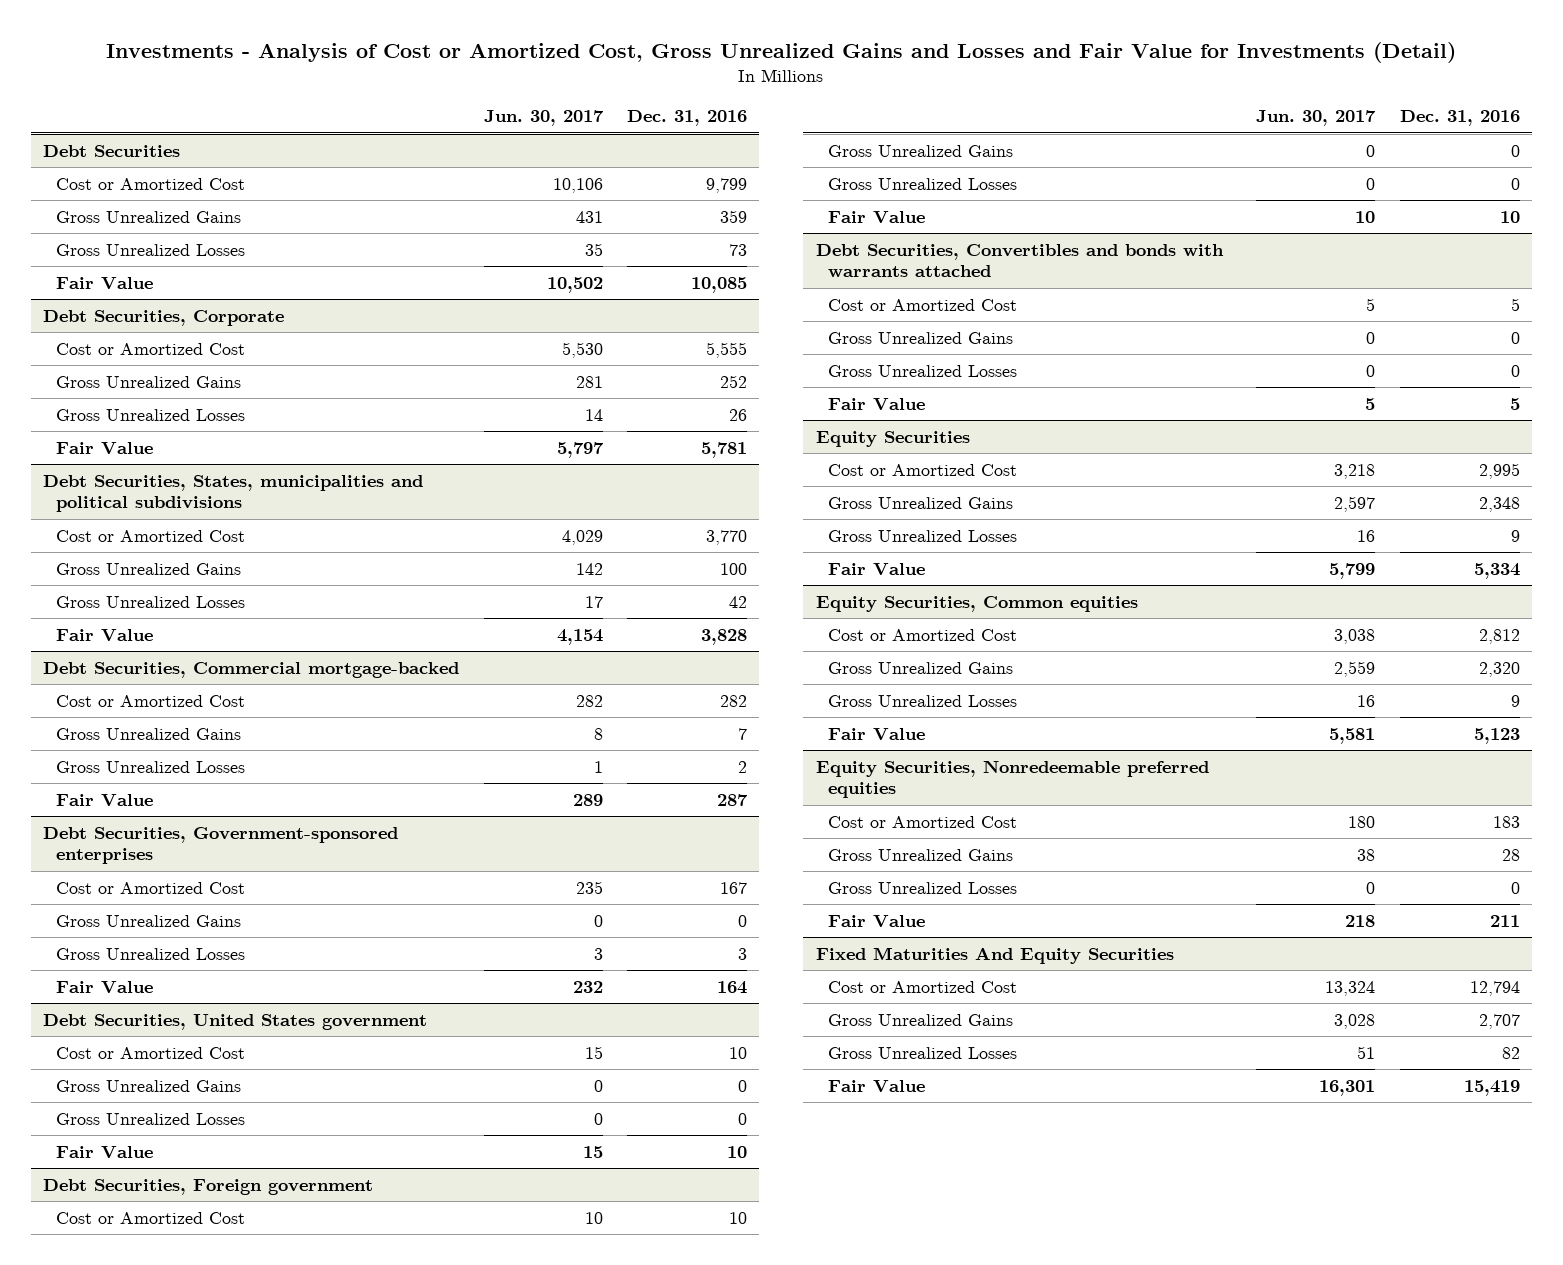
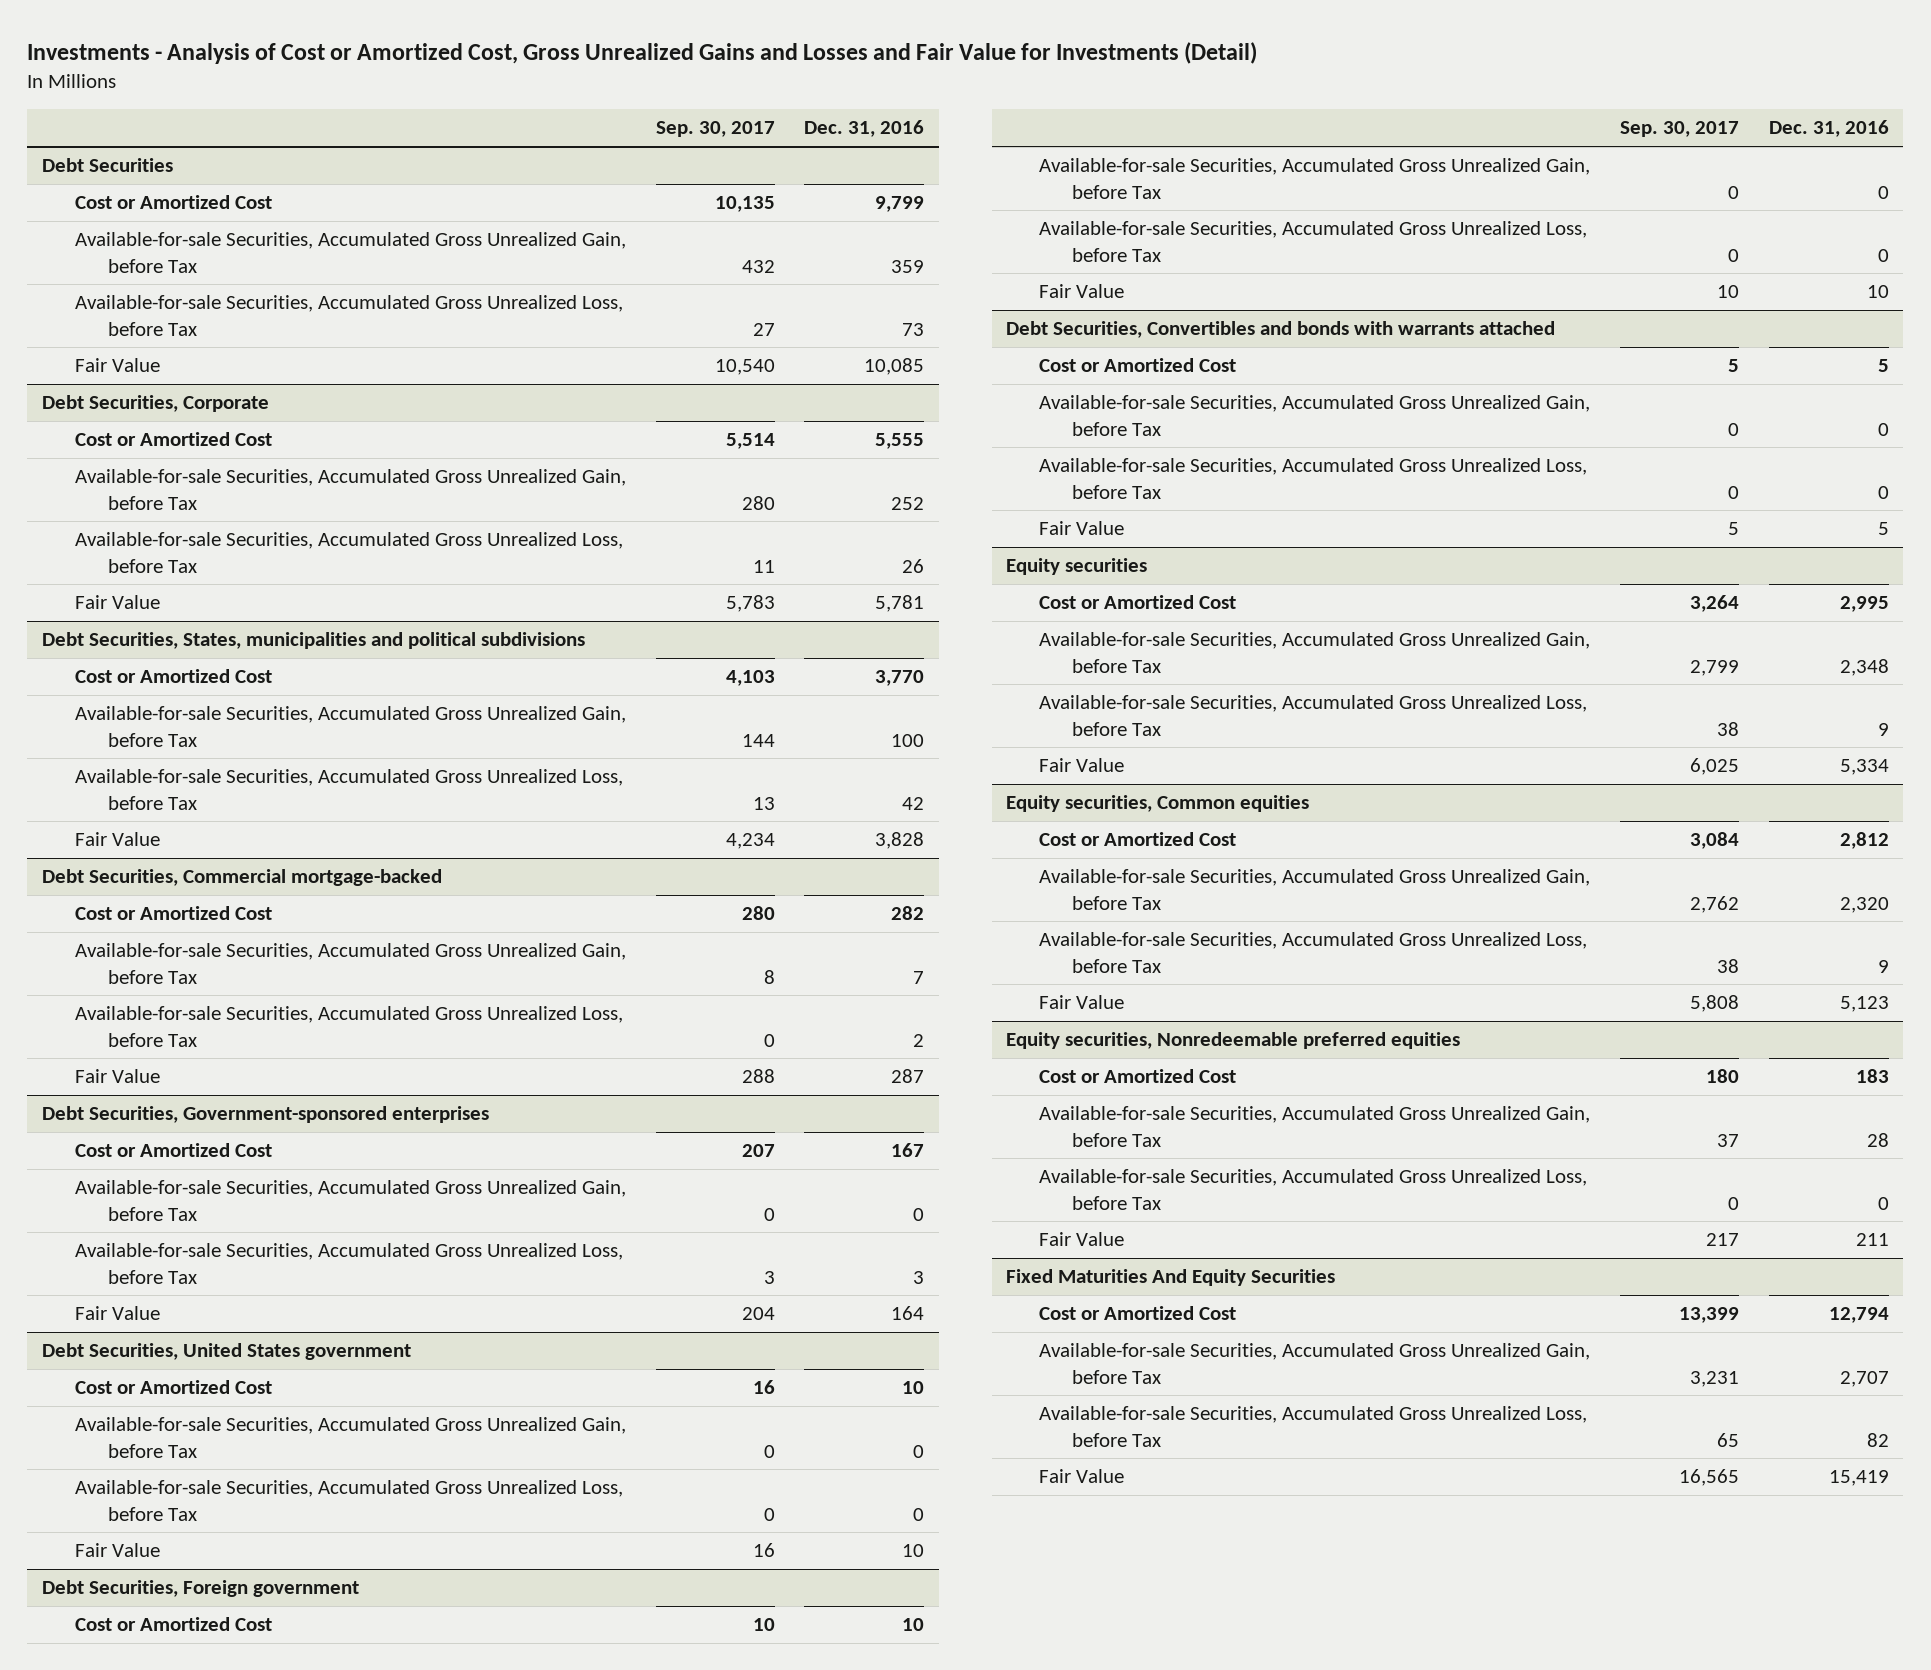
- | Jun. 30, 2017 | Dec. 31, 2016
+ | Sep. 30, 2017 | Dec. 31, 2016
@ Debt Securities
- Gross Unrealized Gains | 431 | 359
- Gross Unrealized Losses | 35 | 73
+ Available-for-sale Securities, Accumulated Gross Unrealized Gain, before Tax | 432 | 359
+ Available-for-sale Securities, Accumulated Gross Unrealized Loss, before Tax | 27 | 73
@ Debt Securities, Corporate
- Gross Unrealized Gains | 281 | 252
- Gross Unrealized Losses | 14 | 26
+ Available-for-sale Securities, Accumulated Gross Unrealized Gain, before Tax | 280 | 252
+ Available-for-sale Securities, Accumulated Gross Unrealized Loss, before Tax | 11 | 26
@ Debt Securities, States, municipalities and political subdivisions
- Gross Unrealized Gains | 142 | 100
- Gross Unrealized Losses | 17 | 42
+ Available-for-sale Securities, Accumulated Gross Unrealized Gain, before Tax | 144 | 100
+ Available-for-sale Securities, Accumulated Gross Unrealized Loss, before Tax | 13 | 42
@ Debt Securities, Commercial mortgage-backed
- Gross Unrealized Gains | 8 | 7
- Gross Unrealized Losses | 1 | 2
+ Available-for-sale Securities, Accumulated Gross Unrealized Gain, before Tax | 8 | 7
+ Available-for-sale Securities, Accumulated Gross Unrealized Loss, before Tax | 0 | 2
@ Debt Securities, Government-sponsored enterprises
- Gross Unrealized Gains | 0 | 0
- Gross Unrealized Losses | 3 | 3
+ Available-for-sale Securities, Accumulated Gross Unrealized Gain, before Tax | 0 | 0
+ Available-for-sale Securities, Accumulated Gross Unrealized Loss, before Tax | 3 | 3
@ Debt Securities, United States government
- Gross Unrealized Gains | 0 | 0
- Gross Unrealized Losses | 0 | 0
+ Available-for-sale Securities, Accumulated Gross Unrealized Gain, before Tax | 0 | 0
+ Available-for-sale Securities, Accumulated Gross Unrealized Loss, before Tax | 0 | 0
@ Debt Securities, Foreign government
- Gross Unrealized Gains | 0 | 0
- Gross Unrealized Losses | 0 | 0
+ Available-for-sale Securities, Accumulated Gross Unrealized Gain, before Tax | 0 | 0
+ Available-for-sale Securities, Accumulated Gross Unrealized Loss, before Tax | 0 | 0
@ Debt Securities, Convertibles and bonds with warrants attached
- Gross Unrealized Gains | 0 | 0
- Gross Unrealized Losses | 0 | 0
+ Available-for-sale Securities, Accumulated Gross Unrealized Gain, before Tax | 0 | 0
+ Available-for-sale Securities, Accumulated Gross Unrealized Loss, before Tax | 0 | 0
- Equity Securities
+ Equity securities
- Gross Unrealized Gains | 2,597 | 2,348
- Gross Unrealized Losses | 16 | 9
+ Available-for-sale Securities, Accumulated Gross Unrealized Gain, before Tax | 2,799 | 2,348
+ Available-for-sale Securities, Accumulated Gross Unrealized Loss, before Tax | 38 | 9
- Equity Securities, Common equities
+ Equity securities, Common equities
- Gross Unrealized Gains | 2,559 | 2,320
- Gross Unrealized Losses | 16 | 9
+ Available-for-sale Securities, Accumulated Gross Unrealized Gain, before Tax | 2,762 | 2,320
+ Available-for-sale Securities, Accumulated Gross Unrealized Loss, before Tax | 38 | 9
- Equity Securities, Nonredeemable preferred equities
+ Equity securities, Nonredeemable preferred equities
- Gross Unrealized Gains | 38 | 28
- Gross Unrealized Losses | 0 | 0
+ Available-for-sale Securities, Accumulated Gross Unrealized Gain, before Tax | 37 | 28
+ Available-for-sale Securities, Accumulated Gross Unrealized Loss, before Tax | 0 | 0
@ Fixed Maturities And Equity Securities
- Gross Unrealized Gains | 3,028 | 2,707
- Gross Unrealized Losses | 51 | 82
+ Available-for-sale Securities, Accumulated Gross Unrealized Gain, before Tax | 3,231 | 2,707
+ Available-for-sale Securities, Accumulated Gross Unrealized Loss, before Tax | 65 | 82

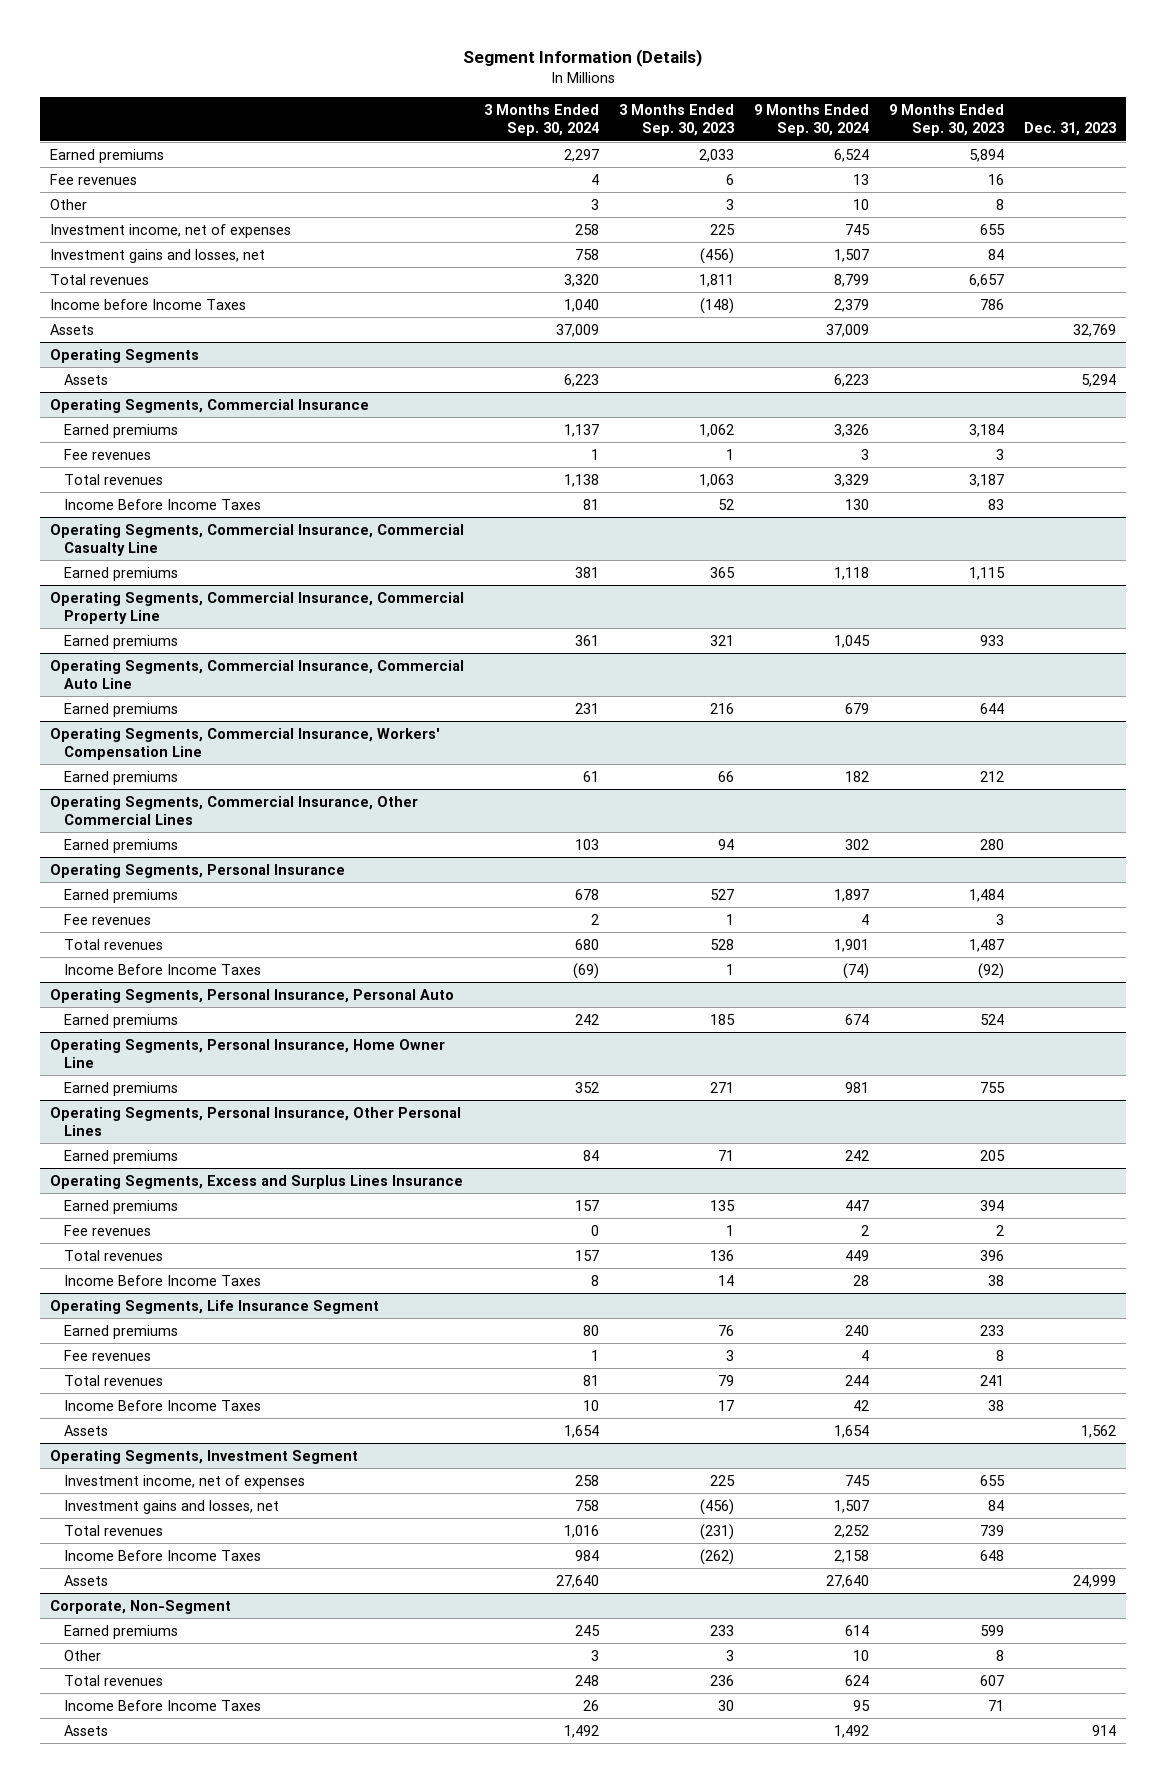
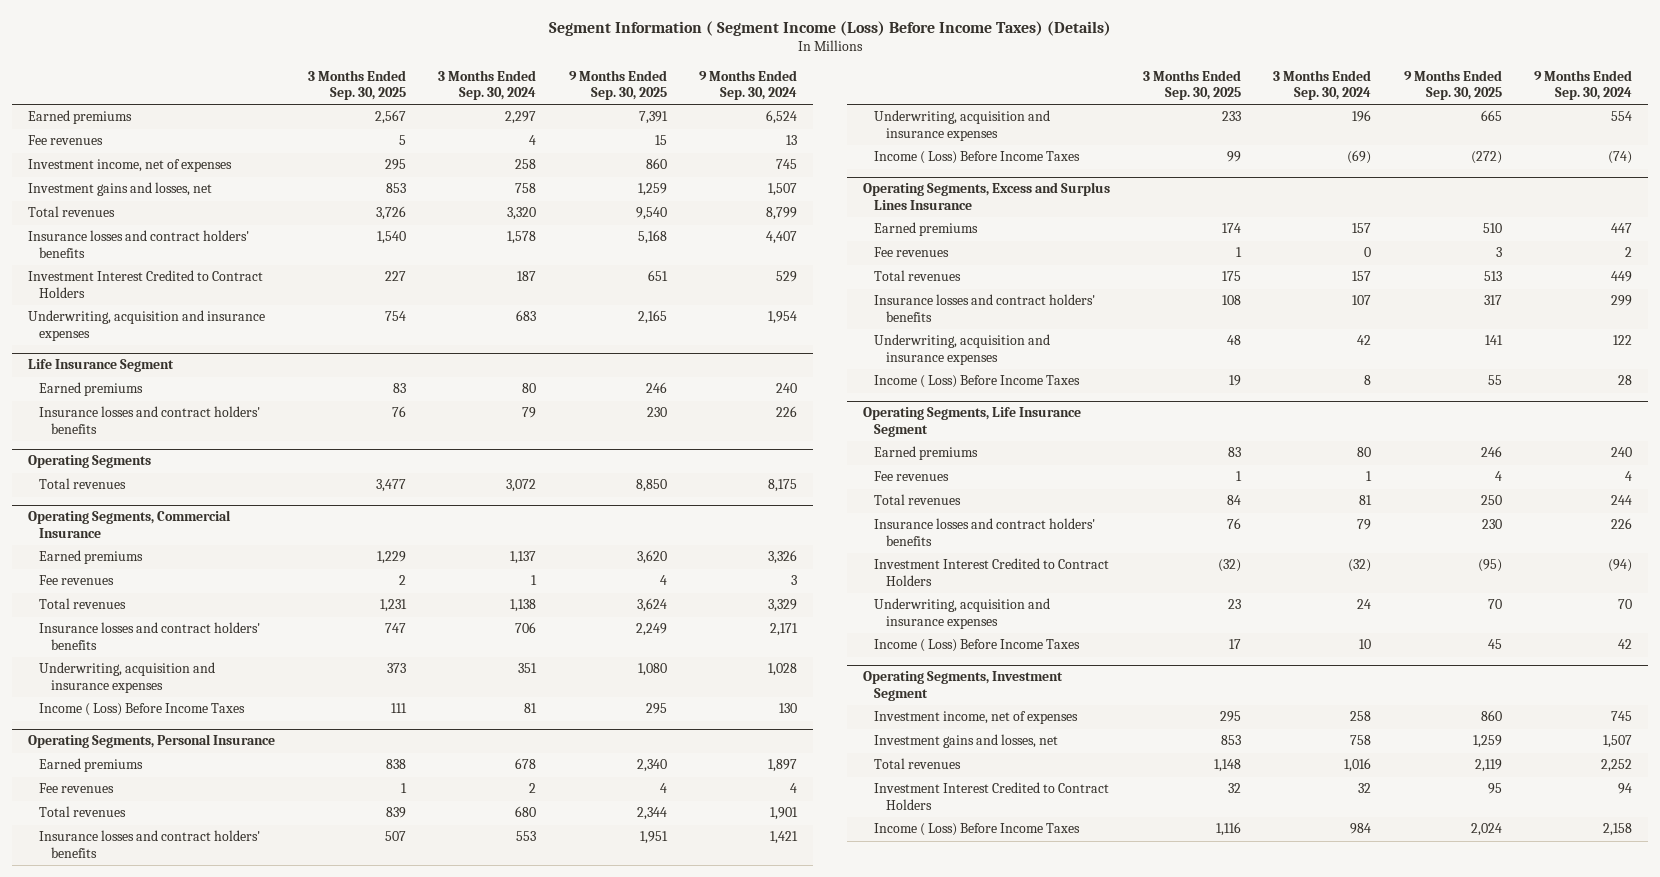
- Segment Information (Details)
+ Segment Information ( Segment Income (Loss) Before Income Taxes) (Details)
- | 3 Months Ended Sep. 30, 2024 | 3 Months Ended Sep. 30, 2023 | 9 Months Ended Sep. 30, 2024 | 9 Months Ended Sep. 30, 2023 | Dec. 31, 2023
+ | 3 Months Ended Sep. 30, 2025 | 3 Months Ended Sep. 30, 2024 | 9 Months Ended Sep. 30, 2025 | 9 Months Ended Sep. 30, 2024
- Other | 3 | 3 | 10 | 8 |
- Income before Income Taxes | 1,040 | (148) | 2,379 | 786 |
- Assets | 37,009 | | 37,009 | | 32,769
+ Insurance losses and contract holders' benefits | 1,540 | 1,578 | 5,168 | 4,407
+ Investment Interest Credited to Contract Holders | 227 | 187 | 651 | 529
+ Underwriting, acquisition and insurance expenses | 754 | 683 | 2,165 | 1,954
+ Life Insurance Segment
+ Earned premiums | 83 | 80 | 246 | 240
+ Insurance losses and contract holders' benefits | 76 | 79 | 230 | 226
@ Operating Segments
- Assets | 6,223 | | 6,223 | | 5,294
+ Total revenues | 3,477 | 3,072 | 8,850 | 8,175
@ Operating Segments, Commercial Insurance
- Income Before Income Taxes | 81 | 52 | 130 | 83 |
- Operating Segments, Commercial Insurance, Commercial Casualty Line
- Earned premiums | 381 | 365 | 1,118 | 1,115 |
- Operating Segments, Commercial Insurance, Commercial Property Line
- Earned premiums | 361 | 321 | 1,045 | 933 |
- Operating Segments, Commercial Insurance, Commercial Auto Line
- Earned premiums | 231 | 216 | 679 | 644 |
- Operating Segments, Commercial Insurance, Workers' Compensation Line
- Earned premiums | 61 | 66 | 182 | 212 |
- Operating Segments, Commercial Insurance, Other Commercial Lines
- Earned premiums | 103 | 94 | 302 | 280 |
@ Operating Segments, Commercial Insurance
+ Insurance losses and contract holders' benefits | 747 | 706 | 2,249 | 2,171
+ Underwriting, acquisition and insurance expenses | 373 | 351 | 1,080 | 1,028
+ Income ( Loss) Before Income Taxes | 111 | 81 | 295 | 130
@ Operating Segments, Personal Insurance
- Income Before Income Taxes | (69) | 1 | (74) | (92) |
- Operating Segments, Personal Insurance, Personal Auto
- Earned premiums | 242 | 185 | 674 | 524 |
- Operating Segments, Personal Insurance, Home Owner Line
- Earned premiums | 352 | 271 | 981 | 755 |
- Operating Segments, Personal Insurance, Other Personal Lines
- Earned premiums | 84 | 71 | 242 | 205 |
@ Operating Segments, Personal Insurance
+ Insurance losses and contract holders' benefits | 507 | 553 | 1,951 | 1,421
+ Underwriting, acquisition and insurance expenses | 233 | 196 | 665 | 554
+ Income ( Loss) Before Income Taxes | 99 | (69) | (272) | (74)
@ Operating Segments, Excess and Surplus Lines Insurance
- Income Before Income Taxes | 8 | 14 | 28 | 38 |
+ Insurance losses and contract holders' benefits | 108 | 107 | 317 | 299
+ Underwriting, acquisition and insurance expenses | 48 | 42 | 141 | 122
+ Income ( Loss) Before Income Taxes | 19 | 8 | 55 | 28
@ Operating Segments, Life Insurance Segment
- Income Before Income Taxes | 10 | 17 | 42 | 38 |
- Assets | 1,654 | | 1,654 | | 1,562
+ Insurance losses and contract holders' benefits | 76 | 79 | 230 | 226
+ Investment Interest Credited to Contract Holders | (32) | (32) | (95) | (94)
+ Underwriting, acquisition and insurance expenses | 23 | 24 | 70 | 70
+ Income ( Loss) Before Income Taxes | 17 | 10 | 45 | 42
@ Operating Segments, Investment Segment
- Income Before Income Taxes | 984 | (262) | 2,158 | 648 |
- Assets | 27,640 | | 27,640 | | 24,999
- Corporate, Non-Segment
- Earned premiums | 245 | 233 | 614 | 599 |
- Other | 3 | 3 | 10 | 8 |
- Total revenues | 248 | 236 | 624 | 607 |
- Income Before Income Taxes | 26 | 30 | 95 | 71 |
- Assets | 1,492 | | 1,492 | | 914
@ Operating Segments, Investment Segment
+ Investment Interest Credited to Contract Holders | 32 | 32 | 95 | 94
+ Income ( Loss) Before Income Taxes | 1,116 | 984 | 2,024 | 2,158

